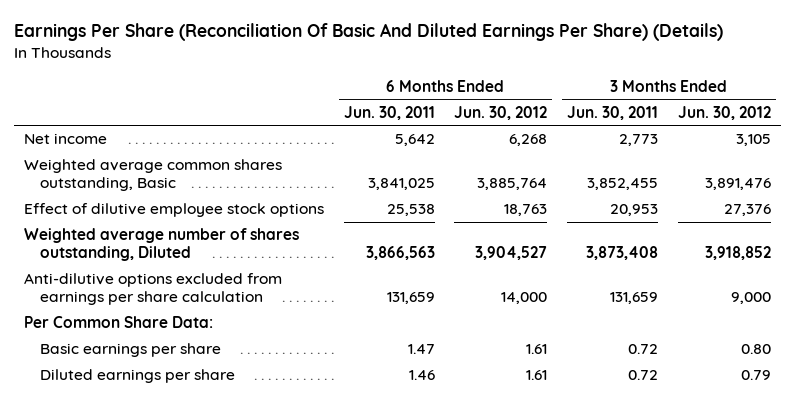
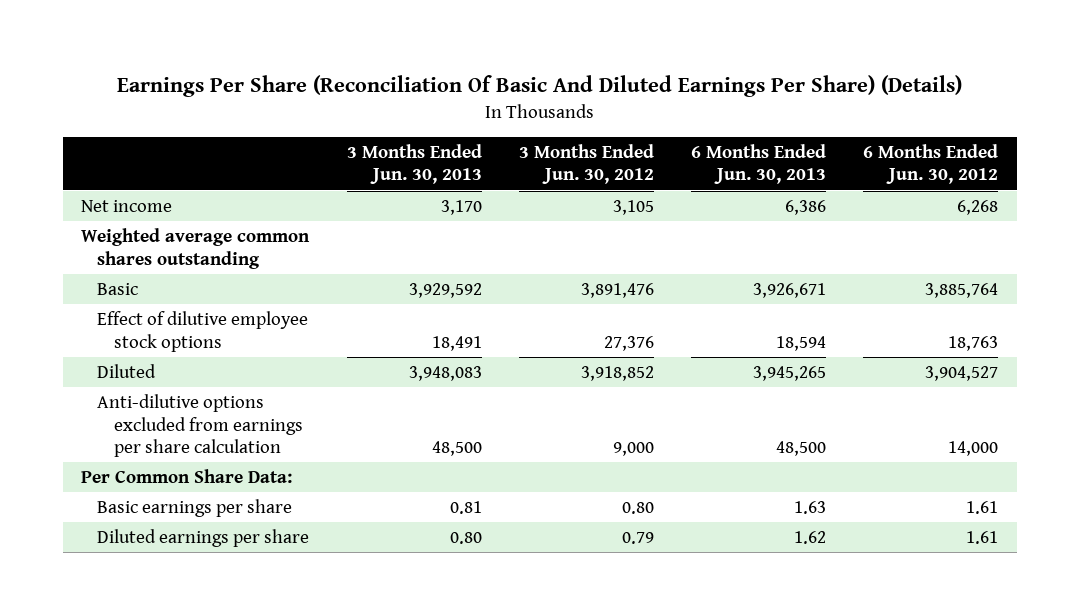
- | 6 Months Ended Jun. 30, 2011 | 6 Months Ended Jun. 30, 2012 | 3 Months Ended Jun. 30, 2011 | 3 Months Ended Jun. 30, 2012
+ | 3 Months Ended Jun. 30, 2013 | 3 Months Ended Jun. 30, 2012 | 6 Months Ended Jun. 30, 2013 | 6 Months Ended Jun. 30, 2012
- Weighted average common shares outstanding, Basic | 3,841,025 | 3,885,764 | 3,852,455 | 3,891,476
+ Weighted average common shares outstanding
+ Basic | 3,929,592 | 3,891,476 | 3,926,671 | 3,885,764
- Weighted average number of shares outstanding, Diluted | 3,866,563 | 3,904,527 | 3,873,408 | 3,918,852
+ Diluted | 3,948,083 | 3,918,852 | 3,945,265 | 3,904,527

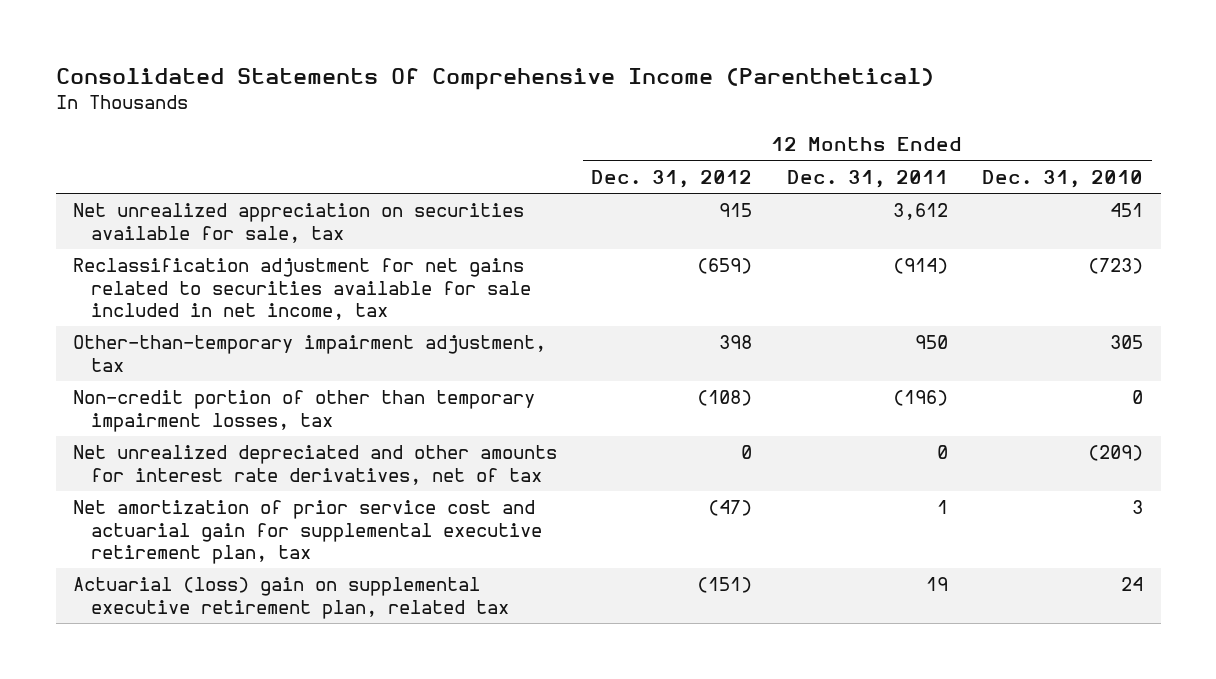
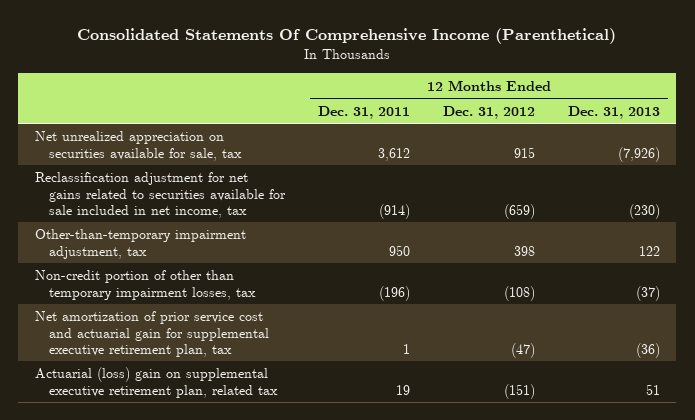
- | 12 Months Ended Dec. 31, 2012 | 12 Months Ended Dec. 31, 2011 | 12 Months Ended Dec. 31, 2010
+ | 12 Months Ended Dec. 31, 2011 | 12 Months Ended Dec. 31, 2012 | 12 Months Ended Dec. 31, 2013
- Net unrealized depreciated and other amounts for interest rate derivatives, net of tax | 0 | 0 | (209)

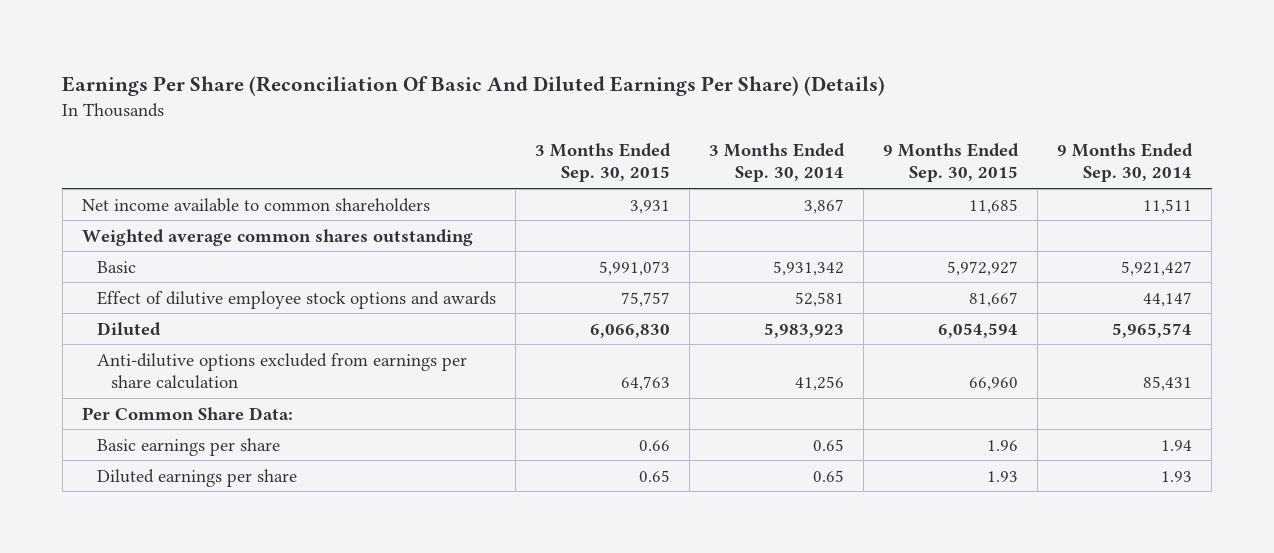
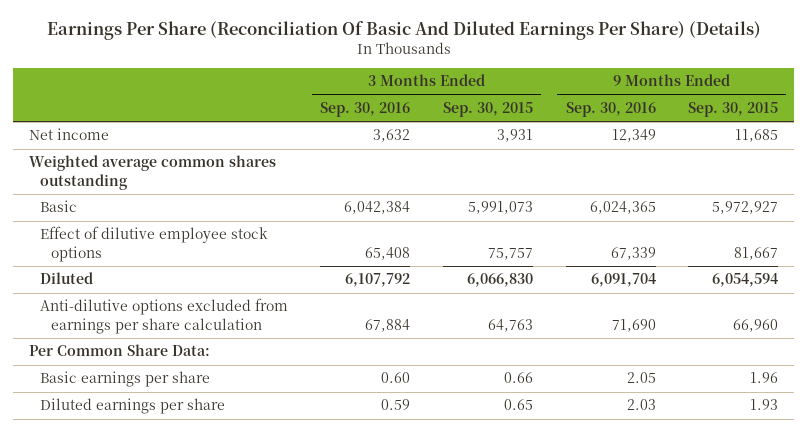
- | 3 Months Ended Sep. 30, 2015 | 3 Months Ended Sep. 30, 2014 | 9 Months Ended Sep. 30, 2015 | 9 Months Ended Sep. 30, 2014
+ | 3 Months Ended Sep. 30, 2016 | 3 Months Ended Sep. 30, 2015 | 9 Months Ended Sep. 30, 2016 | 9 Months Ended Sep. 30, 2015
- Net income available to common shareholders | 3,931 | 3,867 | 11,685 | 11,511
+ Net income | 3,632 | 3,931 | 12,349 | 11,685
- Effect of dilutive employee stock options and awards | 75,757 | 52,581 | 81,667 | 44,147
+ Effect of dilutive employee stock options | 65,408 | 75,757 | 67,339 | 81,667

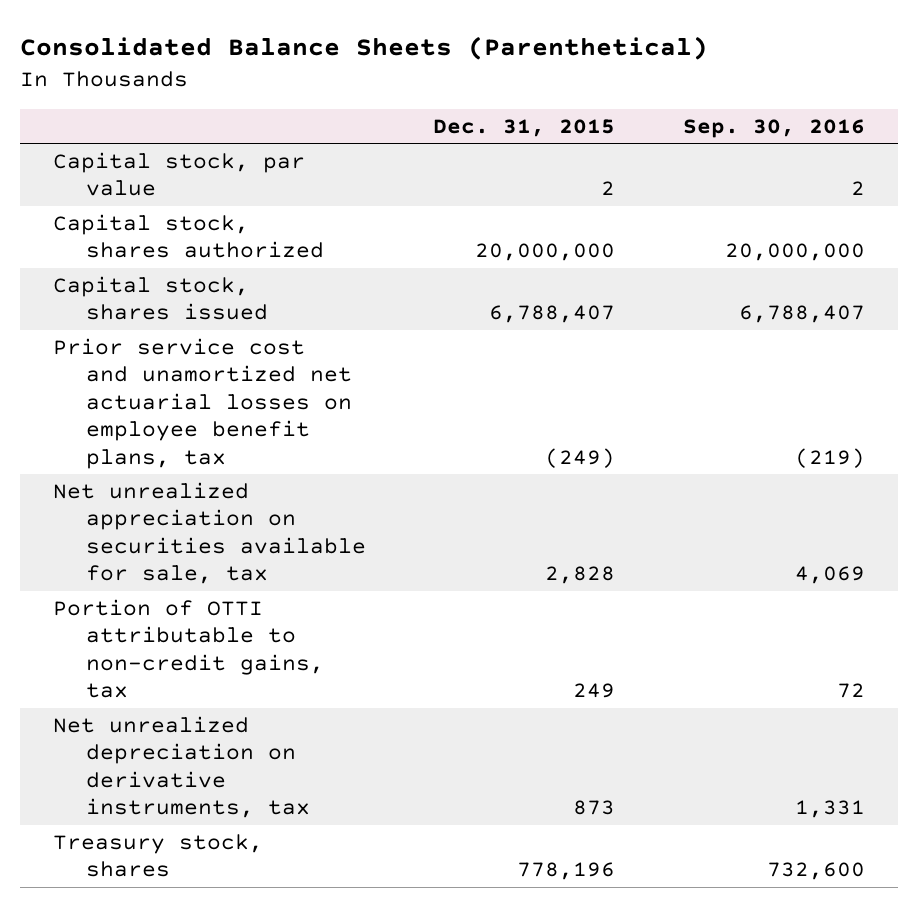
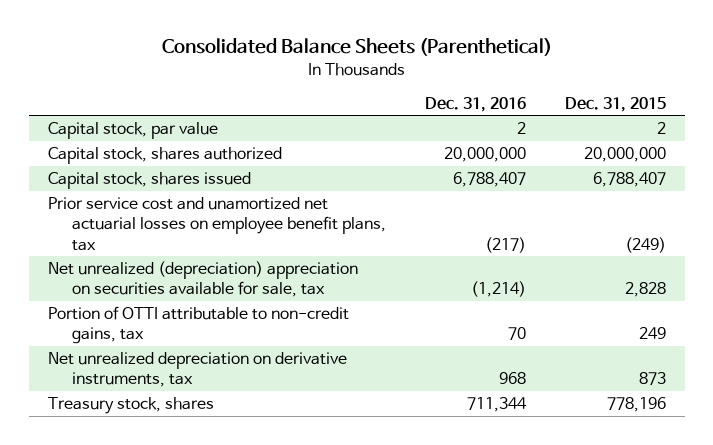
- | Dec. 31, 2015 | Sep. 30, 2016
+ | Dec. 31, 2016 | Dec. 31, 2015
- Net unrealized appreciation on securities available for sale, tax | 2,828 | 4,069
+ Net unrealized (depreciation) appreciation on securities available for sale, tax | (1,214) | 2,828

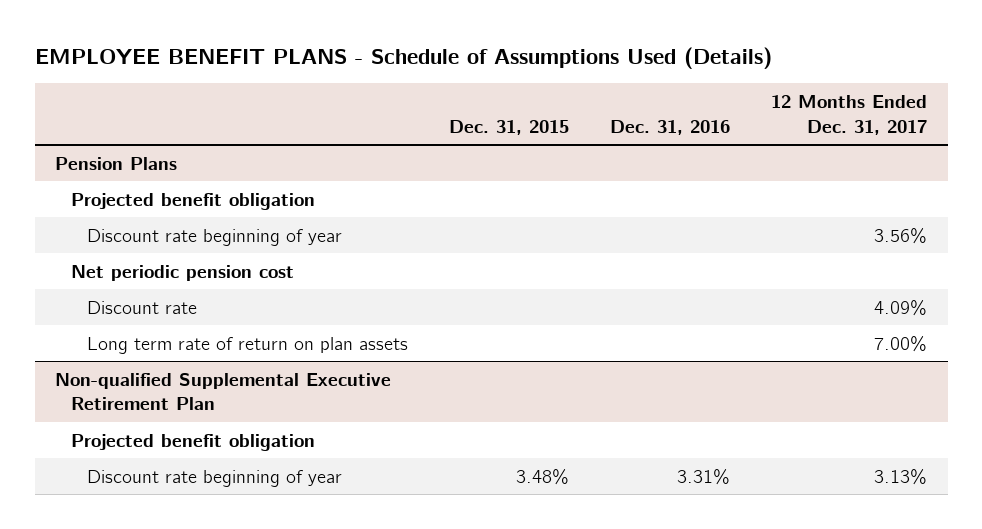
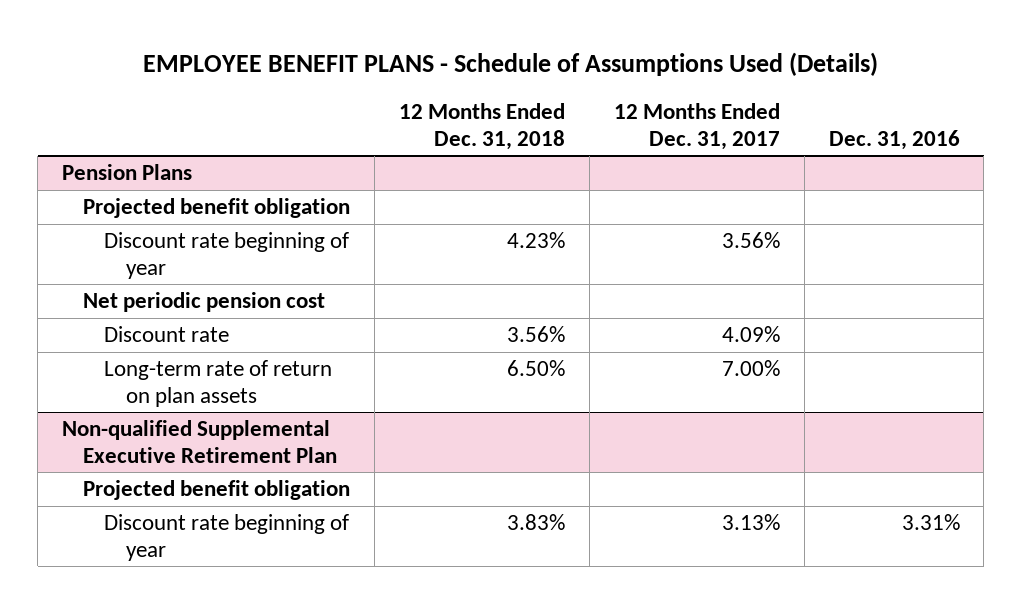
- | Dec. 31, 2015 | Dec. 31, 2016 | 12 Months Ended Dec. 31, 2017
+ | 12 Months Ended Dec. 31, 2018 | 12 Months Ended Dec. 31, 2017 | Dec. 31, 2016
@ Pension Plans
- Long term rate of return on plan assets | | | 7.00%
+ Long-term rate of return on plan assets | 6.50% | 7.00% |

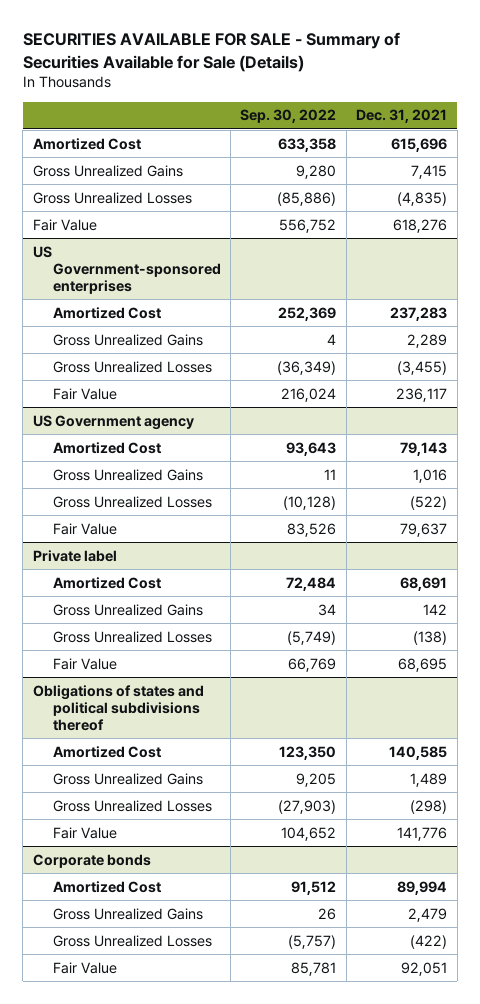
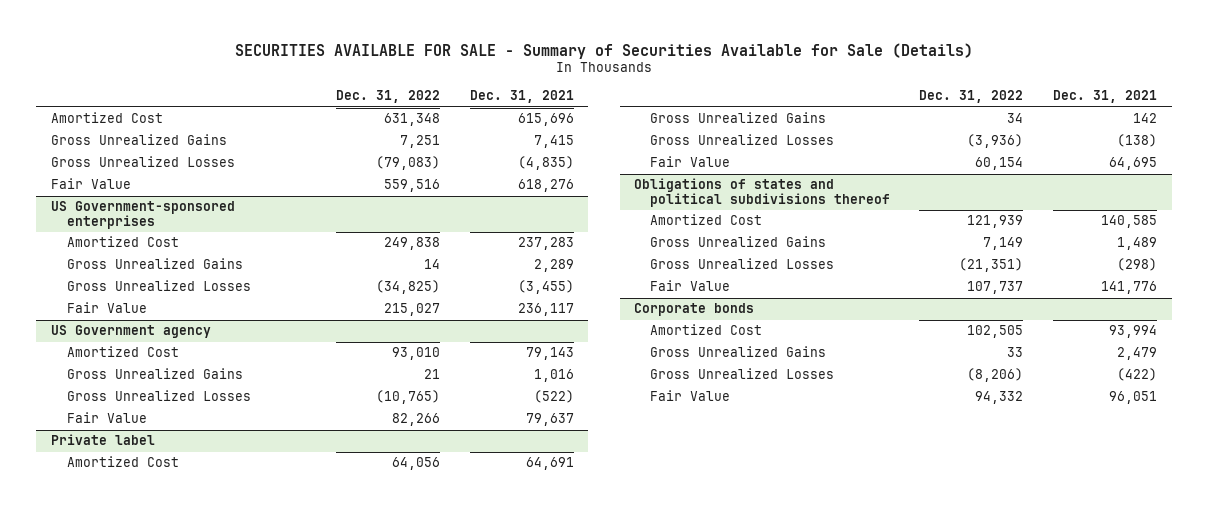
- | Sep. 30, 2022 | Dec. 31, 2021
+ | Dec. 31, 2022 | Dec. 31, 2021
@ Private label
- Amortized Cost | 72,484 | 68,691
+ Amortized Cost | 64,056 | 64,691
- Fair Value | 66,769 | 68,695
+ Fair Value | 60,154 | 64,695
@ Corporate bonds
- Amortized Cost | 91,512 | 89,994
+ Amortized Cost | 102,505 | 93,994
- Fair Value | 85,781 | 92,051
+ Fair Value | 94,332 | 96,051

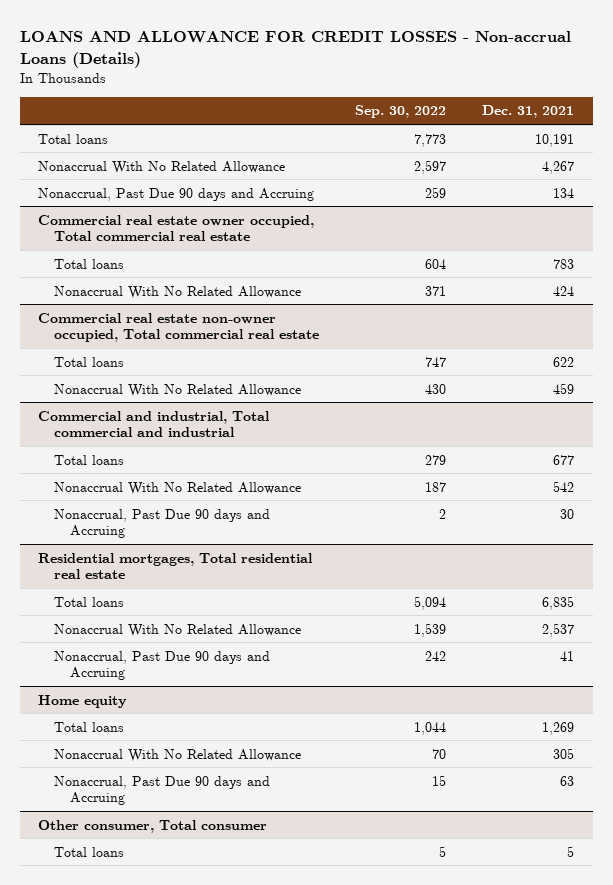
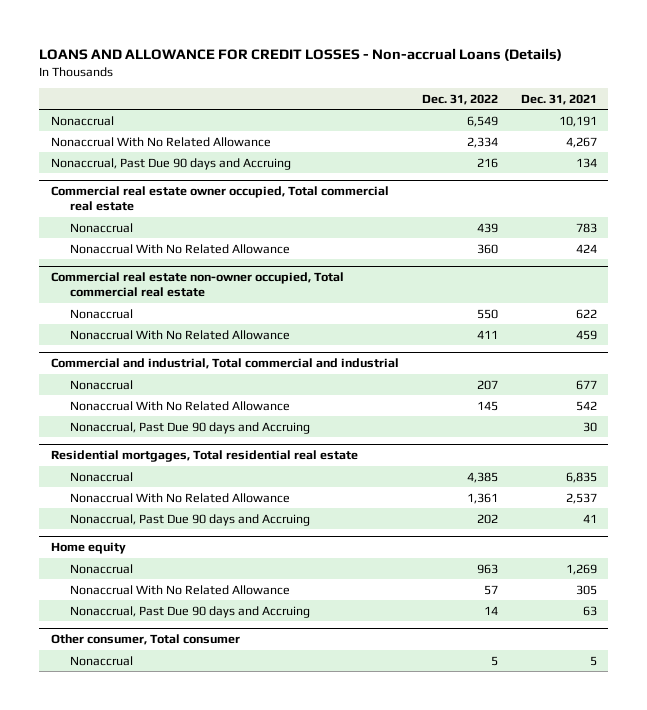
- | Sep. 30, 2022 | Dec. 31, 2021
+ | Dec. 31, 2022 | Dec. 31, 2021
- Total loans | 7,773 | 10,191
+ Nonaccrual | 6,549 | 10,191
@ Commercial real estate owner occupied, Total commercial real estate
- Total loans | 604 | 783
+ Nonaccrual | 439 | 783
@ Commercial real estate non-owner occupied, Total commercial real estate
- Total loans | 747 | 622
+ Nonaccrual | 550 | 622
@ Commercial and industrial, Total commercial and industrial
- Total loans | 279 | 677
+ Nonaccrual | 207 | 677
@ Residential mortgages, Total residential real estate
- Total loans | 5,094 | 6,835
+ Nonaccrual | 4,385 | 6,835
@ Home equity
- Total loans | 1,044 | 1,269
+ Nonaccrual | 963 | 1,269
@ Other consumer, Total consumer
- Total loans | 5 | 5
+ Nonaccrual | 5 | 5

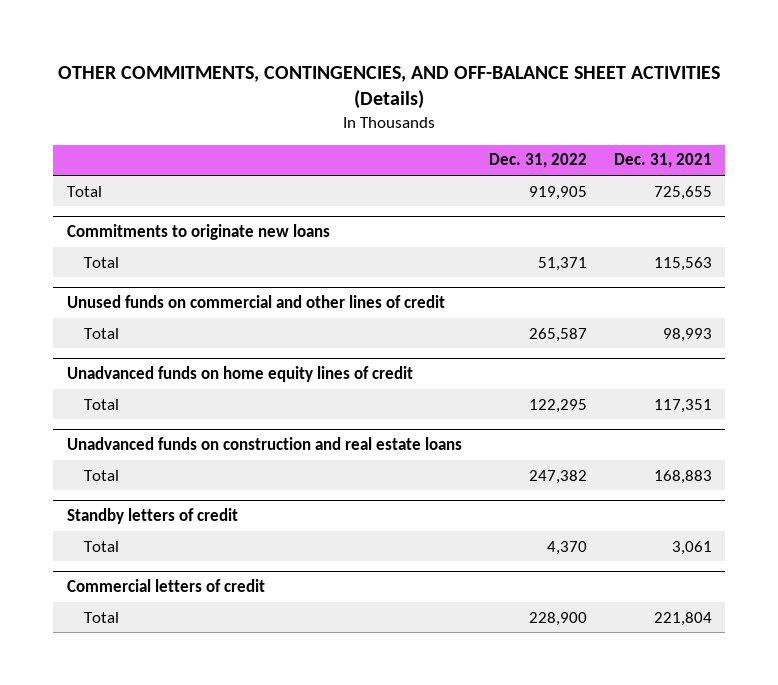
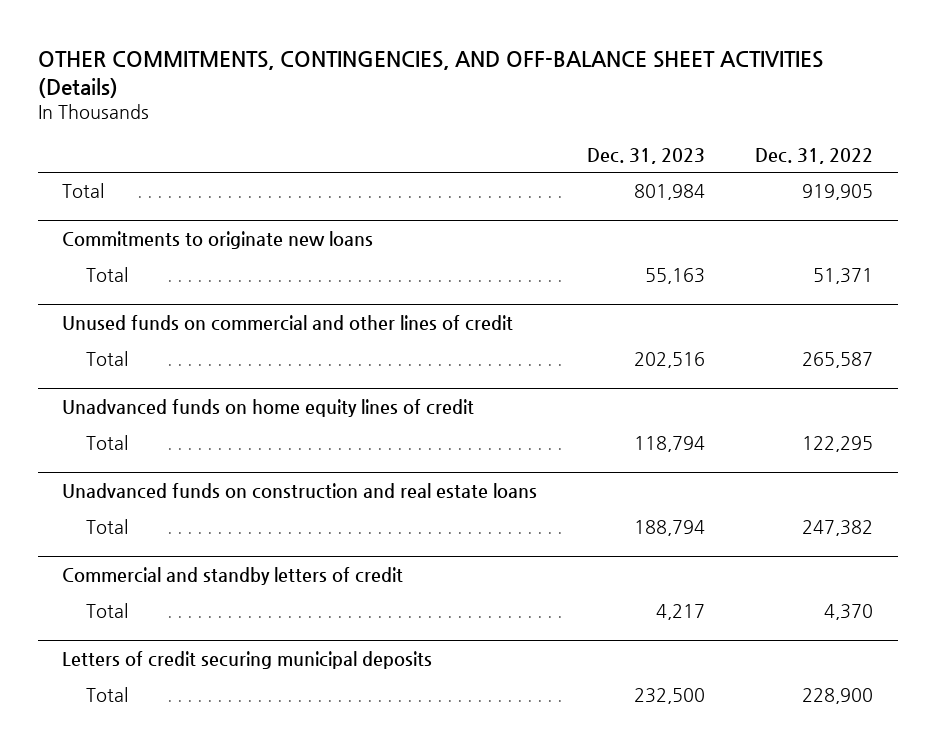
- | Dec. 31, 2022 | Dec. 31, 2021
+ | Dec. 31, 2023 | Dec. 31, 2022
- Standby letters of credit
+ Commercial and standby letters of credit
- Commercial letters of credit
+ Letters of credit securing municipal deposits

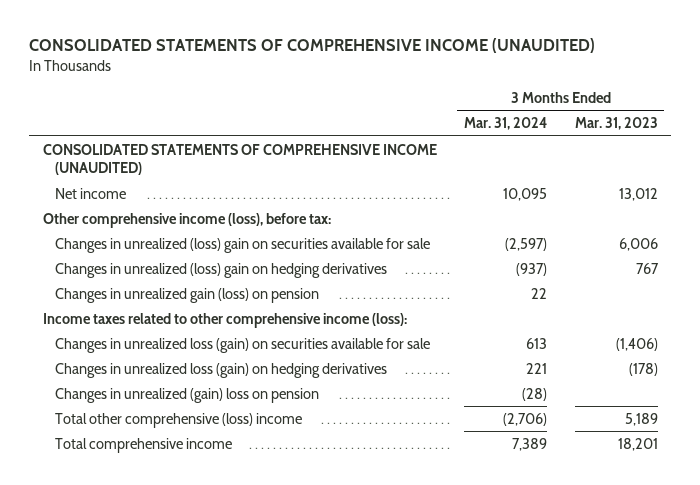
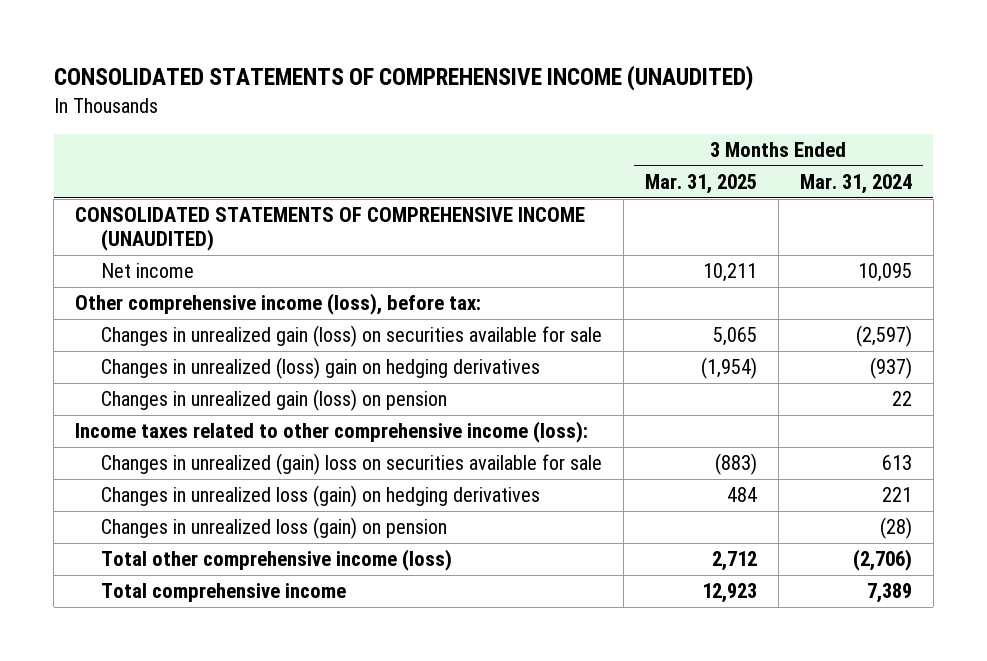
- | 3 Months Ended Mar. 31, 2024 | 3 Months Ended Mar. 31, 2023
+ | 3 Months Ended Mar. 31, 2025 | 3 Months Ended Mar. 31, 2024
- Changes in unrealized (loss) gain on securities available for sale | (2,597) | 6,006
+ Changes in unrealized gain (loss) on securities available for sale | 5,065 | (2,597)
- Changes in unrealized loss (gain) on securities available for sale | 613 | (1,406)
+ Changes in unrealized (gain) loss on securities available for sale | (883) | 613
- Changes in unrealized (gain) loss on pension | (28) |
- Total other comprehensive (loss) income | (2,706) | 5,189
+ Changes in unrealized loss (gain) on pension | | (28)
+ Total other comprehensive income (loss) | 2,712 | (2,706)

